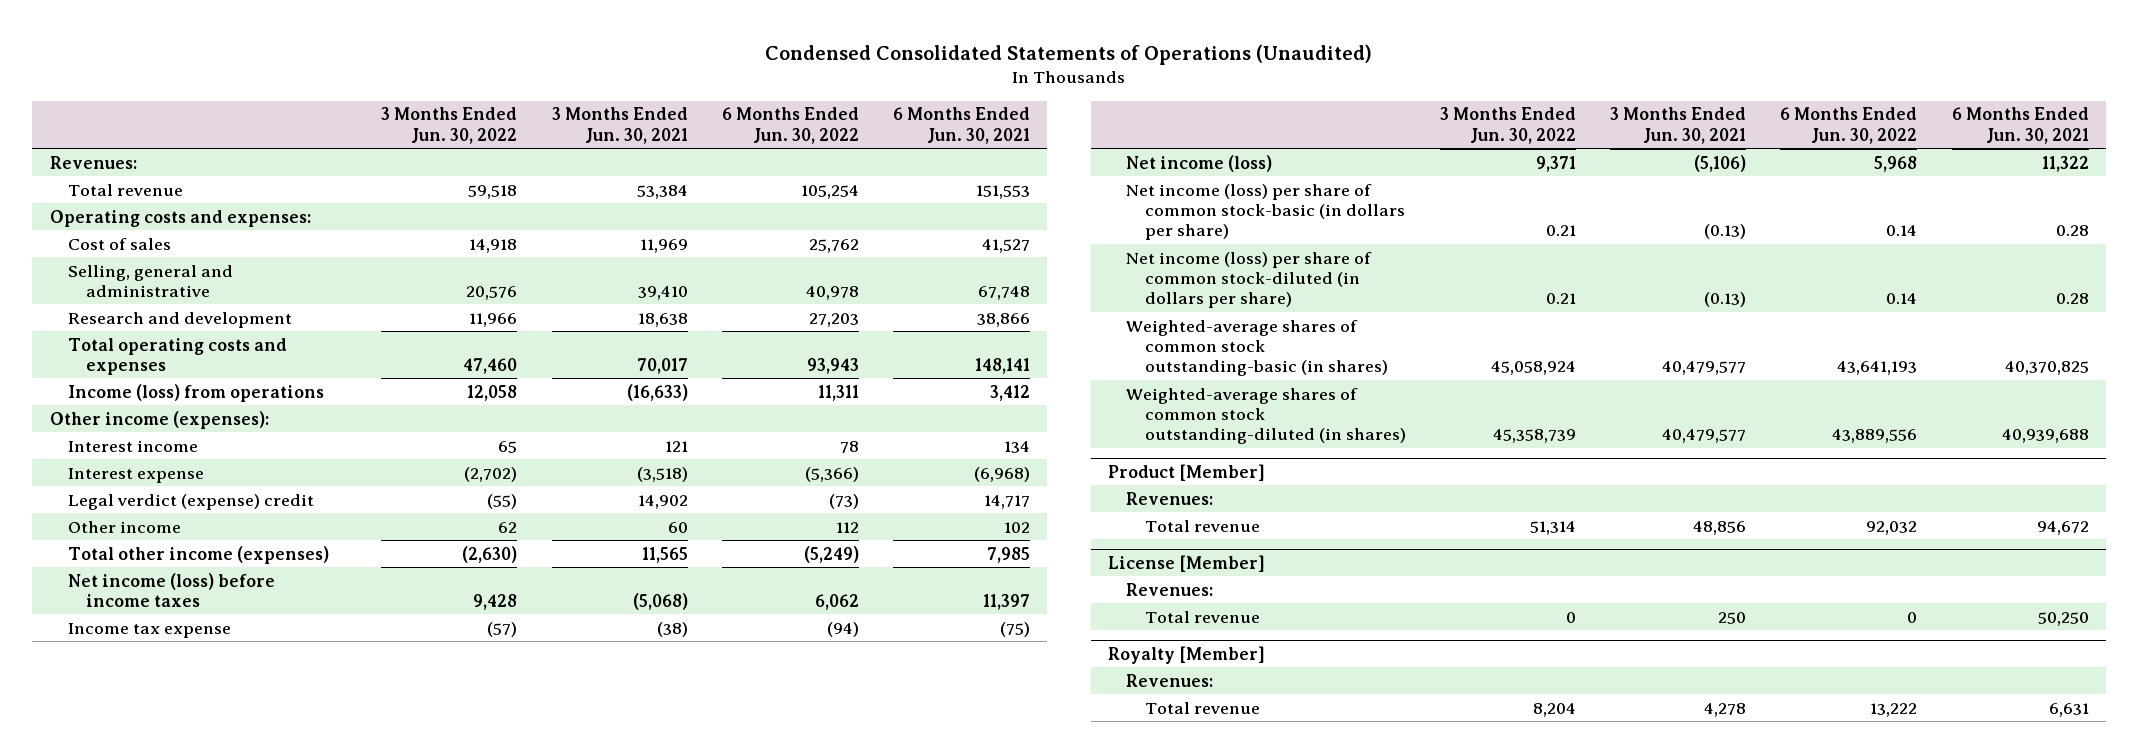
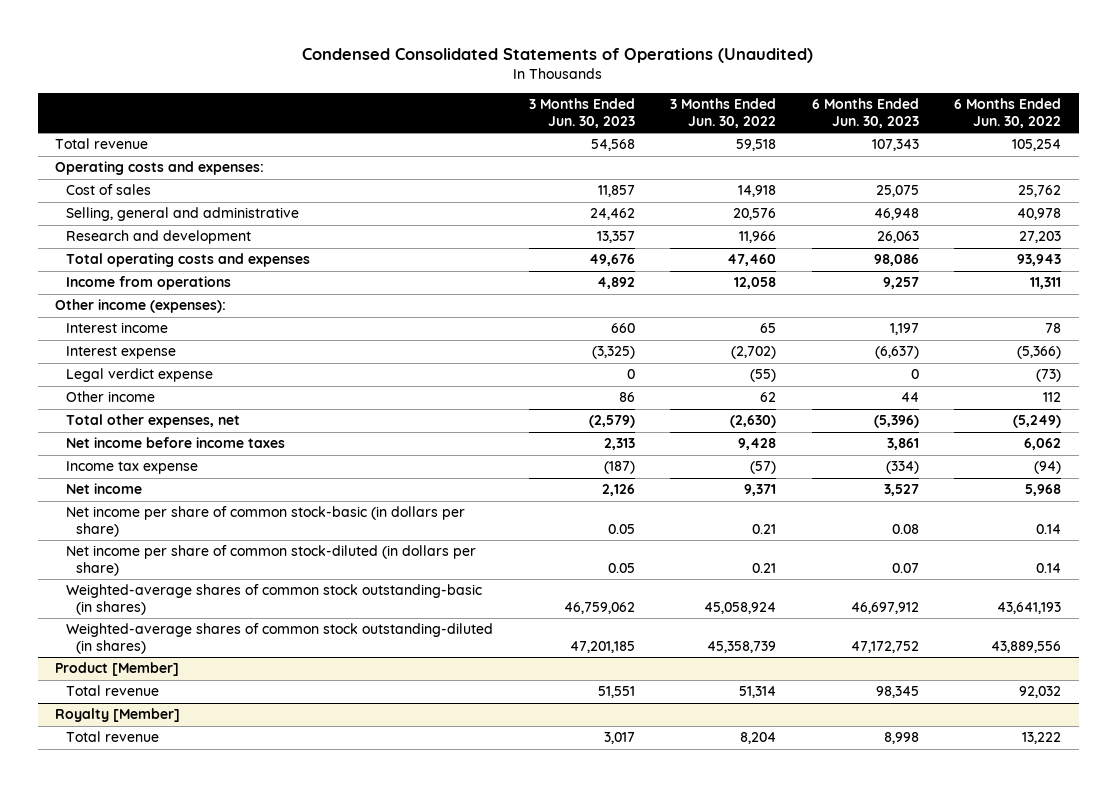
- | 3 Months Ended Jun. 30, 2022 | 3 Months Ended Jun. 30, 2021 | 6 Months Ended Jun. 30, 2022 | 6 Months Ended Jun. 30, 2021
+ | 3 Months Ended Jun. 30, 2023 | 3 Months Ended Jun. 30, 2022 | 6 Months Ended Jun. 30, 2023 | 6 Months Ended Jun. 30, 2022
- Revenues:
- Income (loss) from operations | 12,058 | (16,633) | 11,311 | 3,412
+ Income from operations | 4,892 | 12,058 | 9,257 | 11,311
- Legal verdict (expense) credit | (55) | 14,902 | (73) | 14,717
+ Legal verdict expense | 0 | (55) | 0 | (73)
- Total other income (expenses) | (2,630) | 11,565 | (5,249) | 7,985
- Net income (loss) before income taxes | 9,428 | (5,068) | 6,062 | 11,397
+ Total other expenses, net | (2,579) | (2,630) | (5,396) | (5,249)
+ Net income before income taxes | 2,313 | 9,428 | 3,861 | 6,062
- Net income (loss) | 9,371 | (5,106) | 5,968 | 11,322
- Net income (loss) per share of common stock-basic (in dollars per share) | 0.21 | (0.13) | 0.14 | 0.28
- Net income (loss) per share of common stock-diluted (in dollars per share) | 0.21 | (0.13) | 0.14 | 0.28
+ Net income | 2,126 | 9,371 | 3,527 | 5,968
+ Net income per share of common stock-basic (in dollars per share) | 0.05 | 0.21 | 0.08 | 0.14
+ Net income per share of common stock-diluted (in dollars per share) | 0.05 | 0.21 | 0.07 | 0.14
@ Product [Member]
- Revenues:
- License [Member]
- Revenues:
- Total revenue | 0 | 250 | 0 | 50,250
@ Royalty [Member]
- Revenues:

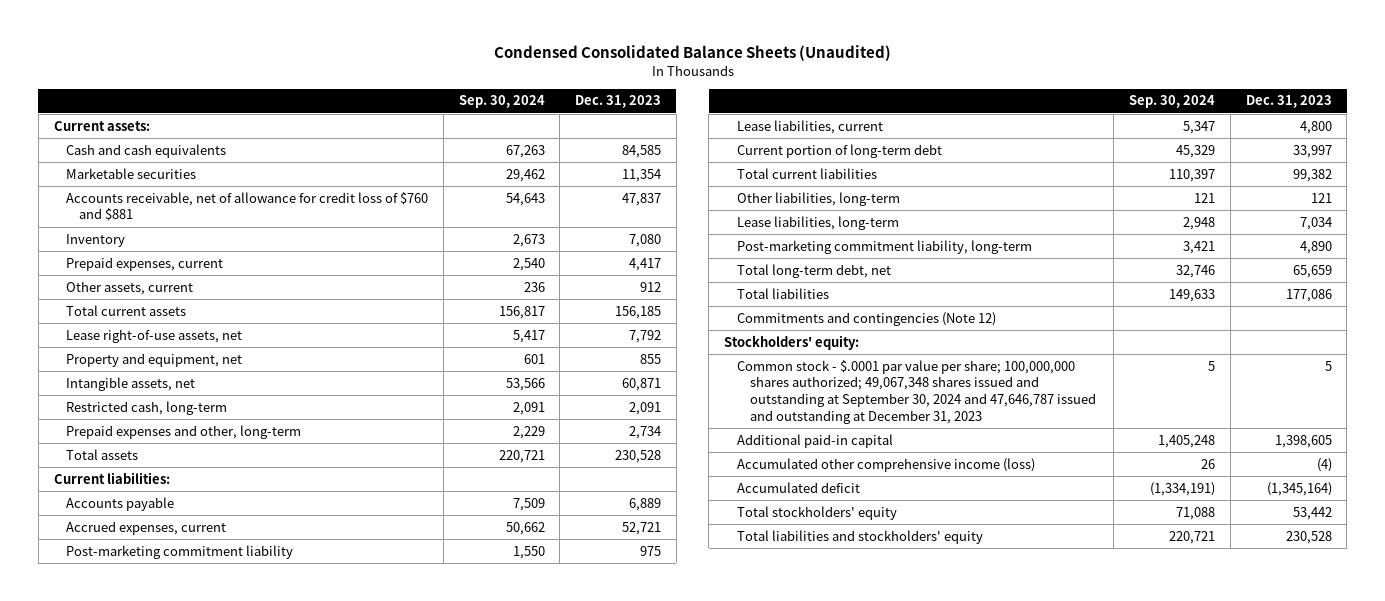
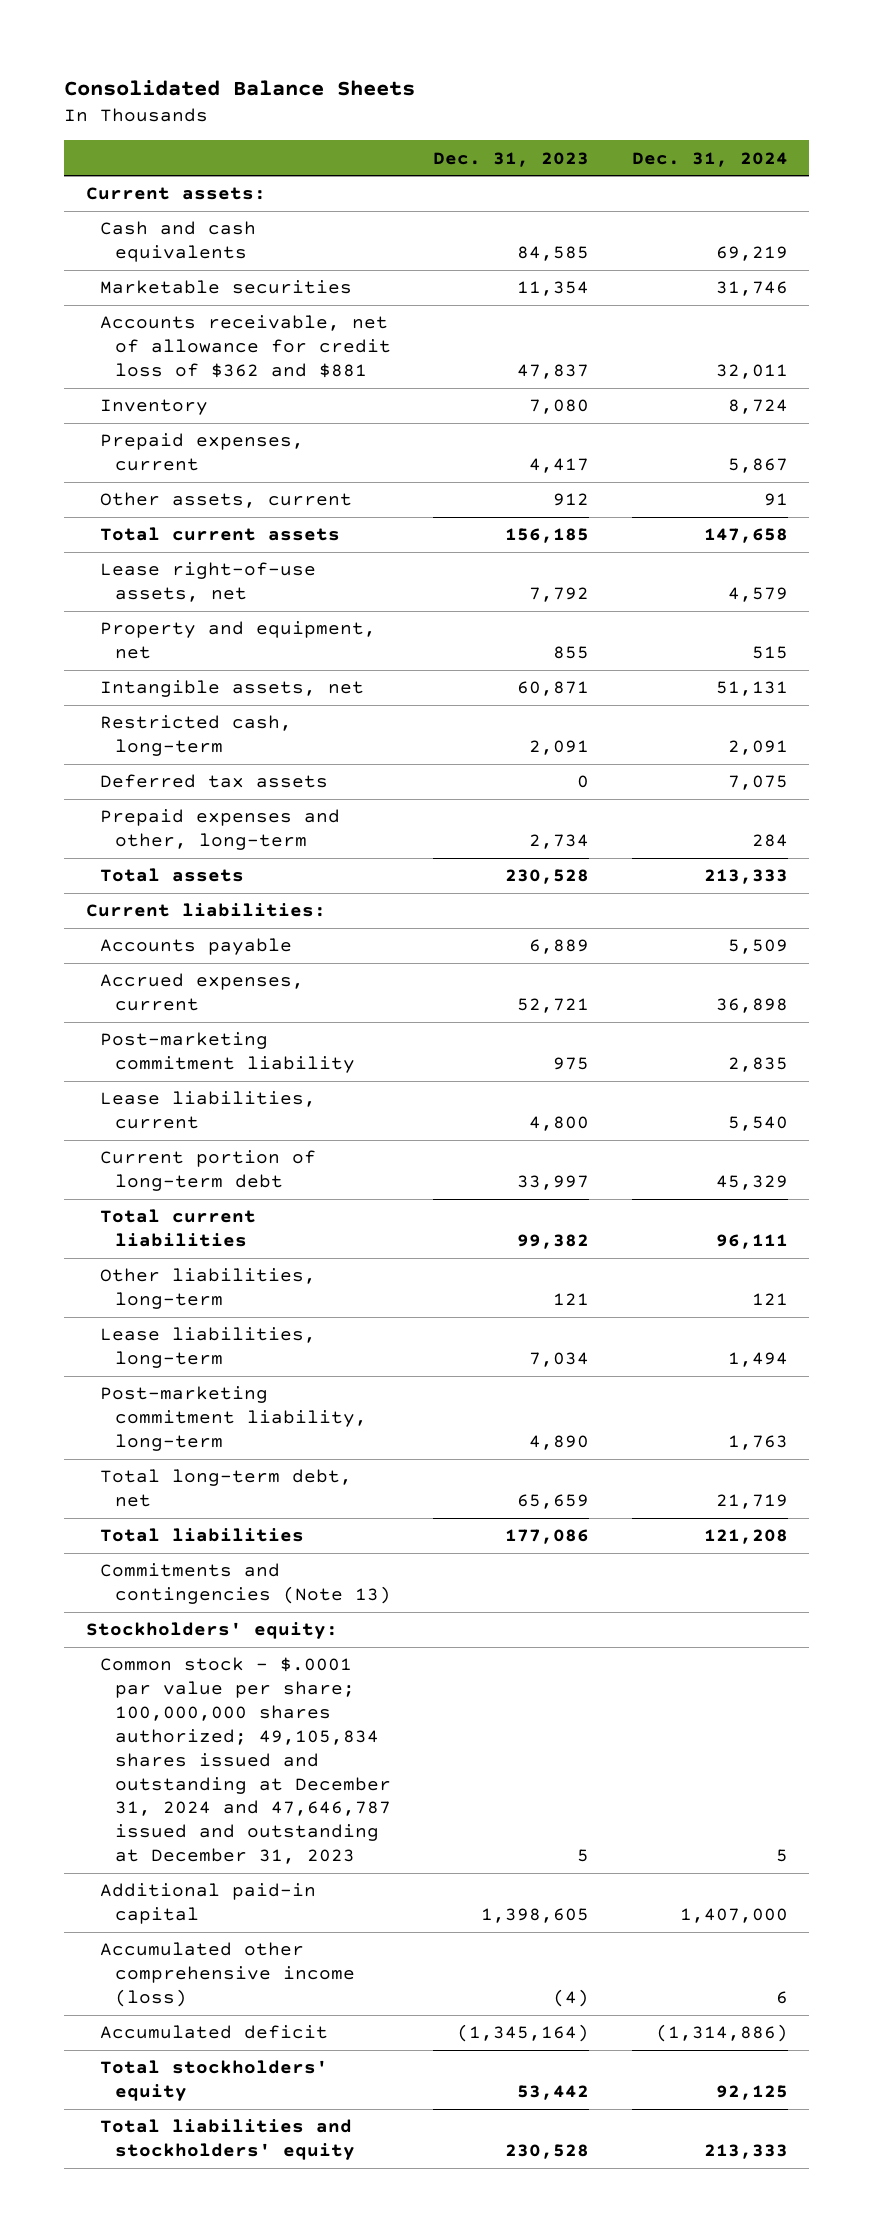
- Condensed Consolidated Balance Sheets (Unaudited)
+ Consolidated Balance Sheets
- | Sep. 30, 2024 | Dec. 31, 2023
+ | Dec. 31, 2023 | Dec. 31, 2024
- Accounts receivable, net of allowance for credit loss of $760 and $881 | 54,643 | 47,837
+ Accounts receivable, net of allowance for credit loss of $362 and $881 | 47,837 | 32,011
+ Deferred tax assets | 0 | 7,075
- Commitments and contingencies (Note 12)
+ Commitments and contingencies (Note 13)
- Common stock - $.0001 par value per share; 100,000,000 shares authorized; 49,067,348 shares issued and outstanding at September 30, 2024 and 47,646,787 issued and outstanding at December 31, 2023 | 5 | 5
+ Common stock - $.0001 par value per share; 100,000,000 shares authorized; 49,105,834 shares issued and outstanding at December 31, 2024 and 47,646,787 issued and outstanding at December 31, 2023 | 5 | 5

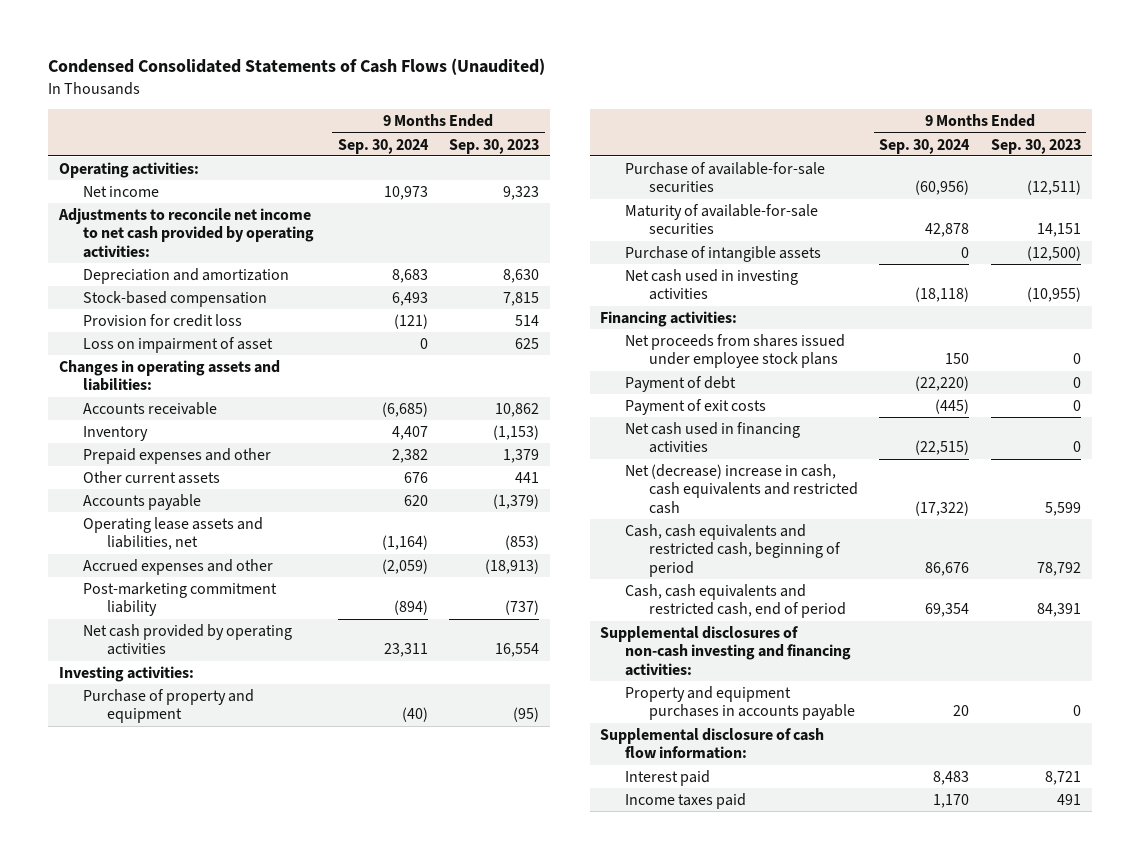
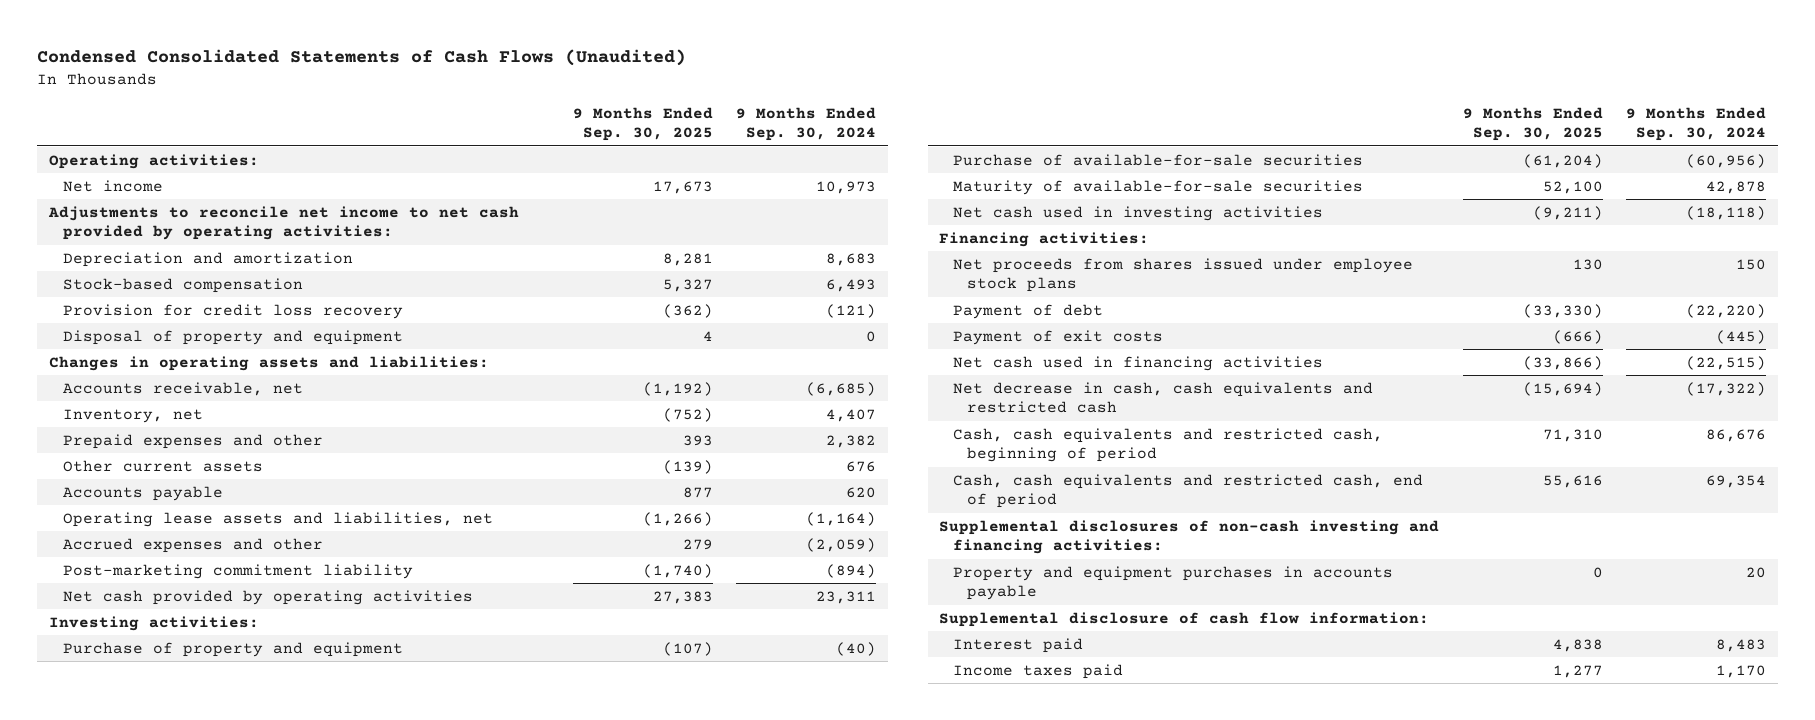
- | 9 Months Ended Sep. 30, 2024 | 9 Months Ended Sep. 30, 2023
+ | 9 Months Ended Sep. 30, 2025 | 9 Months Ended Sep. 30, 2024
- Provision for credit loss | (121) | 514
- Loss on impairment of asset | 0 | 625
+ Provision for credit loss recovery | (362) | (121)
+ Disposal of property and equipment | 4 | 0
- Accounts receivable | (6,685) | 10,862
- Inventory | 4,407 | (1,153)
+ Accounts receivable, net | (1,192) | (6,685)
+ Inventory, net | (752) | 4,407
- Purchase of intangible assets | 0 | (12,500)
- Net (decrease) increase in cash, cash equivalents and restricted cash | (17,322) | 5,599
+ Net decrease in cash, cash equivalents and restricted cash | (15,694) | (17,322)

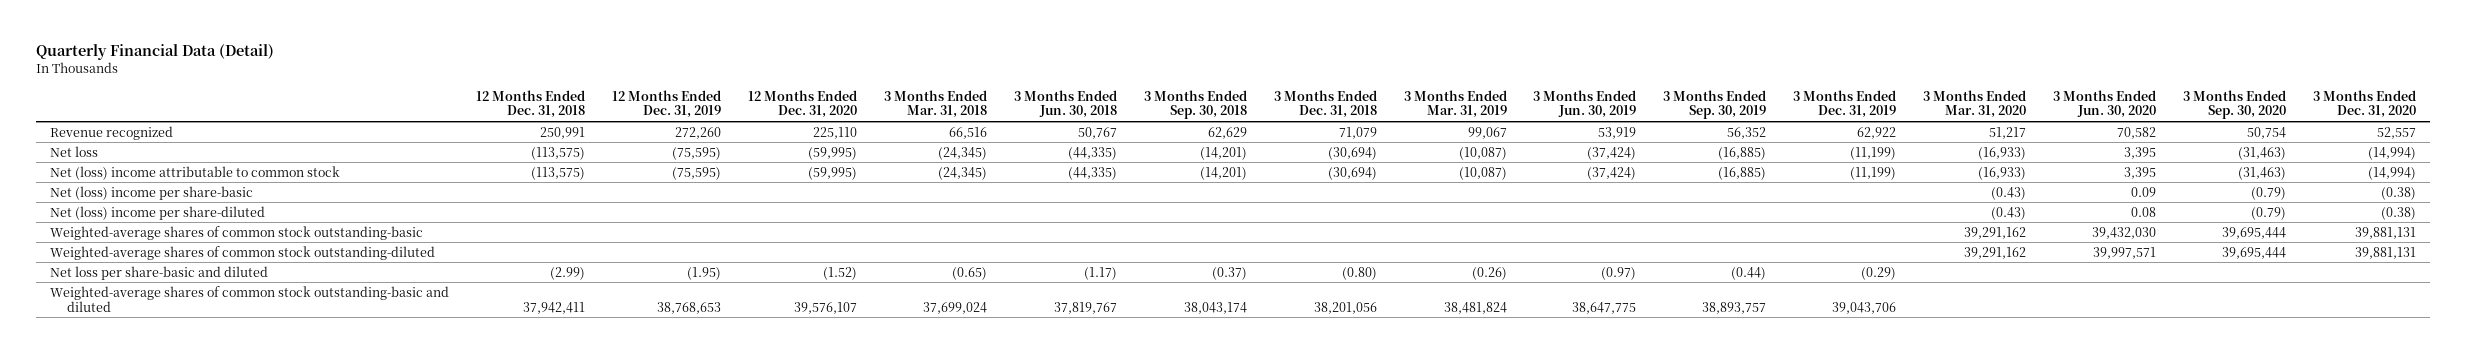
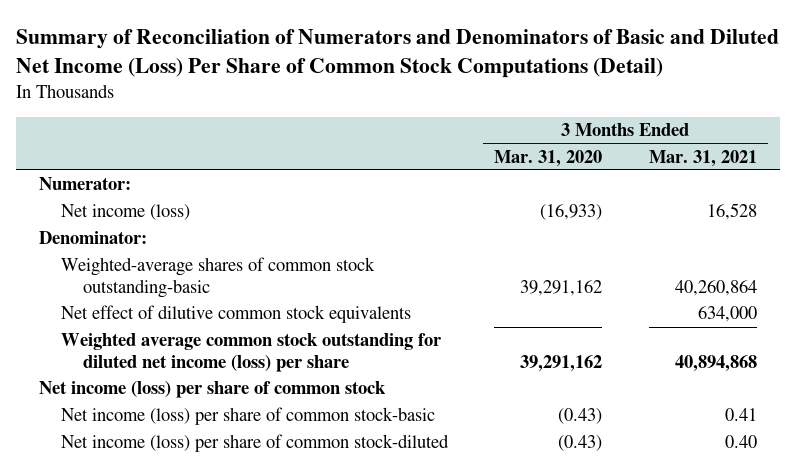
- Quarterly Financial Data (Detail)
+ Summary of Reconciliation of Numerators and Denominators of Basic and Diluted Net Income (Loss) Per Share of Common Stock Computations (Detail)
- | 12 Months Ended Dec. 31, 2018 | 12 Months Ended Dec. 31, 2019 | 12 Months Ended Dec. 31, 2020 | 3 Months Ended Mar. 31, 2018 | 3 Months Ended Jun. 30, 2018 | 3 Months Ended Sep. 30, 2018 | 3 Months Ended Dec. 31, 2018 | 3 Months Ended Mar. 31, 2019 | 3 Months Ended Jun. 30, 2019 | 3 Months Ended Sep. 30, 2019 | 3 Months Ended Dec. 31, 2019 | 3 Months Ended Mar. 31, 2020 | 3 Months Ended Jun. 30, 2020 | 3 Months Ended Sep. 30, 2020 | 3 Months Ended Dec. 31, 2020
+ | 3 Months Ended Mar. 31, 2020 | 3 Months Ended Mar. 31, 2021
- Revenue recognized | 250,991 | 272,260 | 225,110 | 66,516 | 50,767 | 62,629 | 71,079 | 99,067 | 53,919 | 56,352 | 62,922 | 51,217 | 70,582 | 50,754 | 52,557
- Net loss | (113,575) | (75,595) | (59,995) | (24,345) | (44,335) | (14,201) | (30,694) | (10,087) | (37,424) | (16,885) | (11,199) | (16,933) | 3,395 | (31,463) | (14,994)
- Net (loss) income attributable to common stock | (113,575) | (75,595) | (59,995) | (24,345) | (44,335) | (14,201) | (30,694) | (10,087) | (37,424) | (16,885) | (11,199) | (16,933) | 3,395 | (31,463) | (14,994)
- Net (loss) income per share-basic | | | | | | | | | | | | (0.43) | 0.09 | (0.79) | (0.38)
- Net (loss) income per share-diluted | | | | | | | | | | | | (0.43) | 0.08 | (0.79) | (0.38)
+ Numerator:
+ Net income (loss) | (16,933) | 16,528
+ Denominator:
- Weighted-average shares of common stock outstanding-diluted | | | | | | | | | | | | 39,291,162 | 39,997,571 | 39,695,444 | 39,881,131
- Net loss per share-basic and diluted | (2.99) | (1.95) | (1.52) | (0.65) | (1.17) | (0.37) | (0.80) | (0.26) | (0.97) | (0.44) | (0.29) | | | |
- Weighted-average shares of common stock outstanding-basic and diluted | 37,942,411 | 38,768,653 | 39,576,107 | 37,699,024 | 37,819,767 | 38,043,174 | 38,201,056 | 38,481,824 | 38,647,775 | 38,893,757 | 39,043,706 | | | |
+ Net effect of dilutive common stock equivalents | | 634,000
+ Weighted average common stock outstanding for diluted net income (loss) per share | 39,291,162 | 40,894,868
+ Net income (loss) per share of common stock
+ Net income (loss) per share of common stock-basic | (0.43) | 0.41
+ Net income (loss) per share of common stock-diluted | (0.43) | 0.40

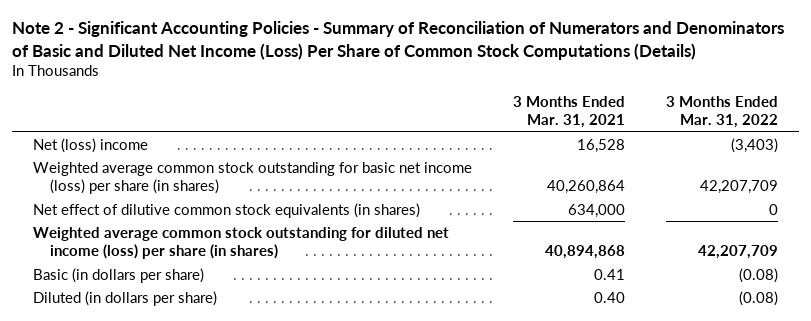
- Summary of Reconciliation of Numerators and Denominators of Basic and Diluted Net Income (Loss) Per Share of Common Stock Computations (Detail)
+ Note 2 - Significant Accounting Policies - Summary of Reconciliation of Numerators and Denominators of Basic and Diluted Net Income (Loss) Per Share of Common Stock Computations (Details)
- | 3 Months Ended Mar. 31, 2020 | 3 Months Ended Mar. 31, 2021
+ | 3 Months Ended Mar. 31, 2021 | 3 Months Ended Mar. 31, 2022
- Numerator:
- Net income (loss) | (16,933) | 16,528
- Denominator:
- Weighted-average shares of common stock outstanding-basic | 39,291,162 | 40,260,864
- Net effect of dilutive common stock equivalents | | 634,000
- Weighted average common stock outstanding for diluted net income (loss) per share | 39,291,162 | 40,894,868
- Net income (loss) per share of common stock
- Net income (loss) per share of common stock-basic | (0.43) | 0.41
- Net income (loss) per share of common stock-diluted | (0.43) | 0.40
+ Net (loss) income | 16,528 | (3,403)
+ Weighted average common stock outstanding for basic net income (loss) per share (in shares) | 40,260,864 | 42,207,709
+ Net effect of dilutive common stock equivalents (in shares) | 634,000 | 0
+ Weighted average common stock outstanding for diluted net income (loss) per share (in shares) | 40,894,868 | 42,207,709
+ Basic (in dollars per share) | 0.41 | (0.08)
+ Diluted (in dollars per share) | 0.40 | (0.08)

